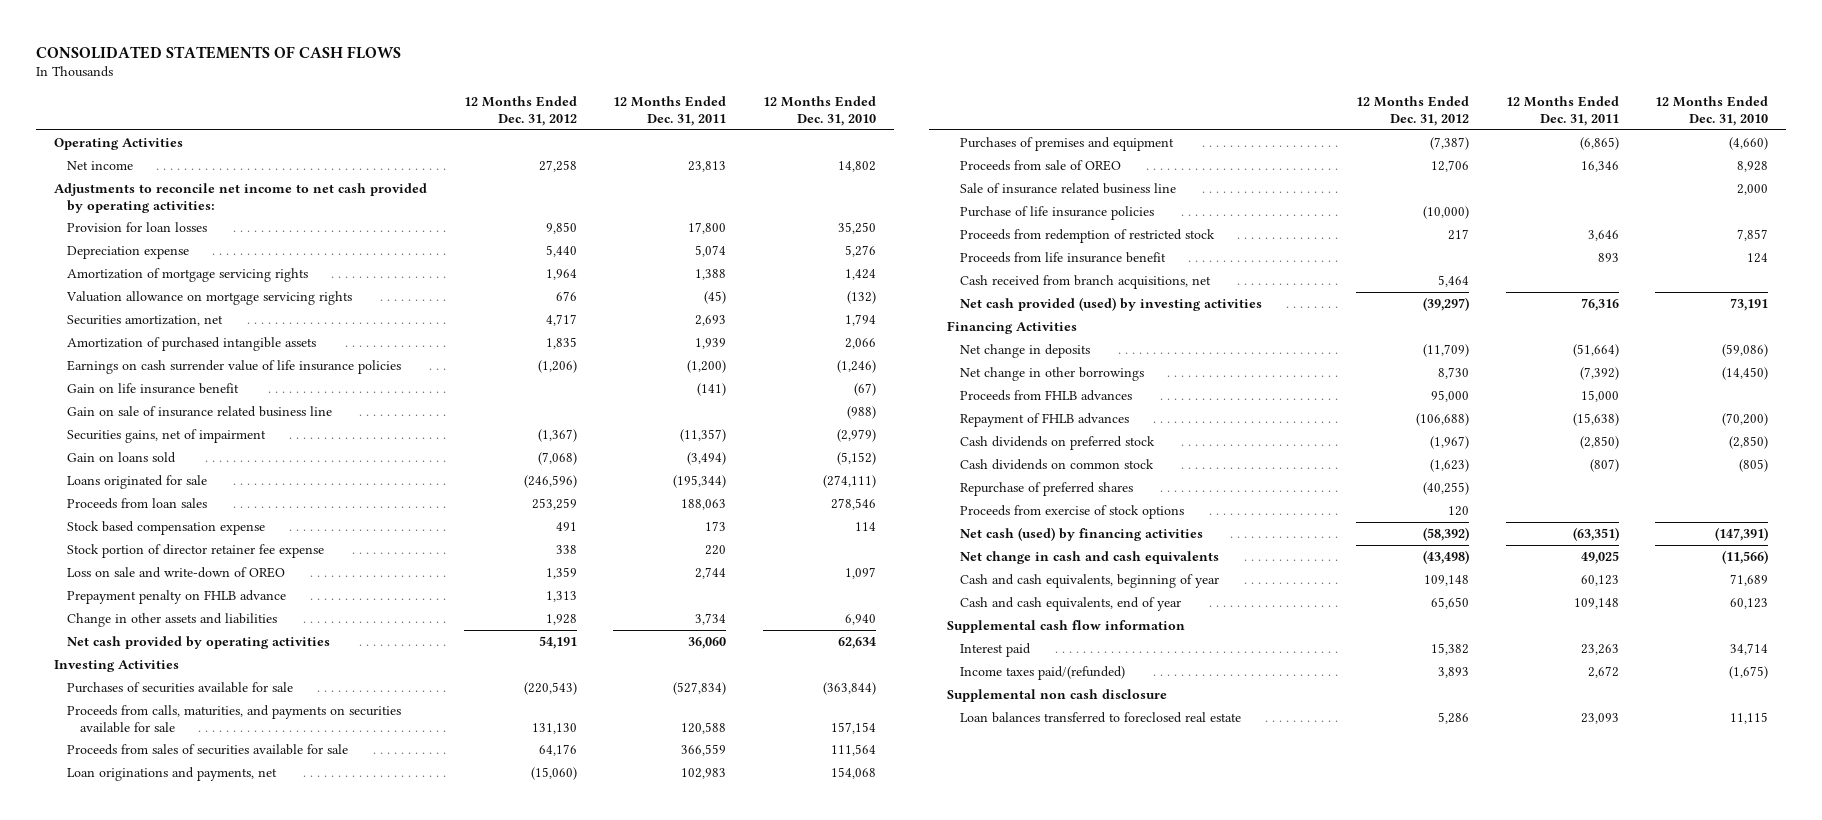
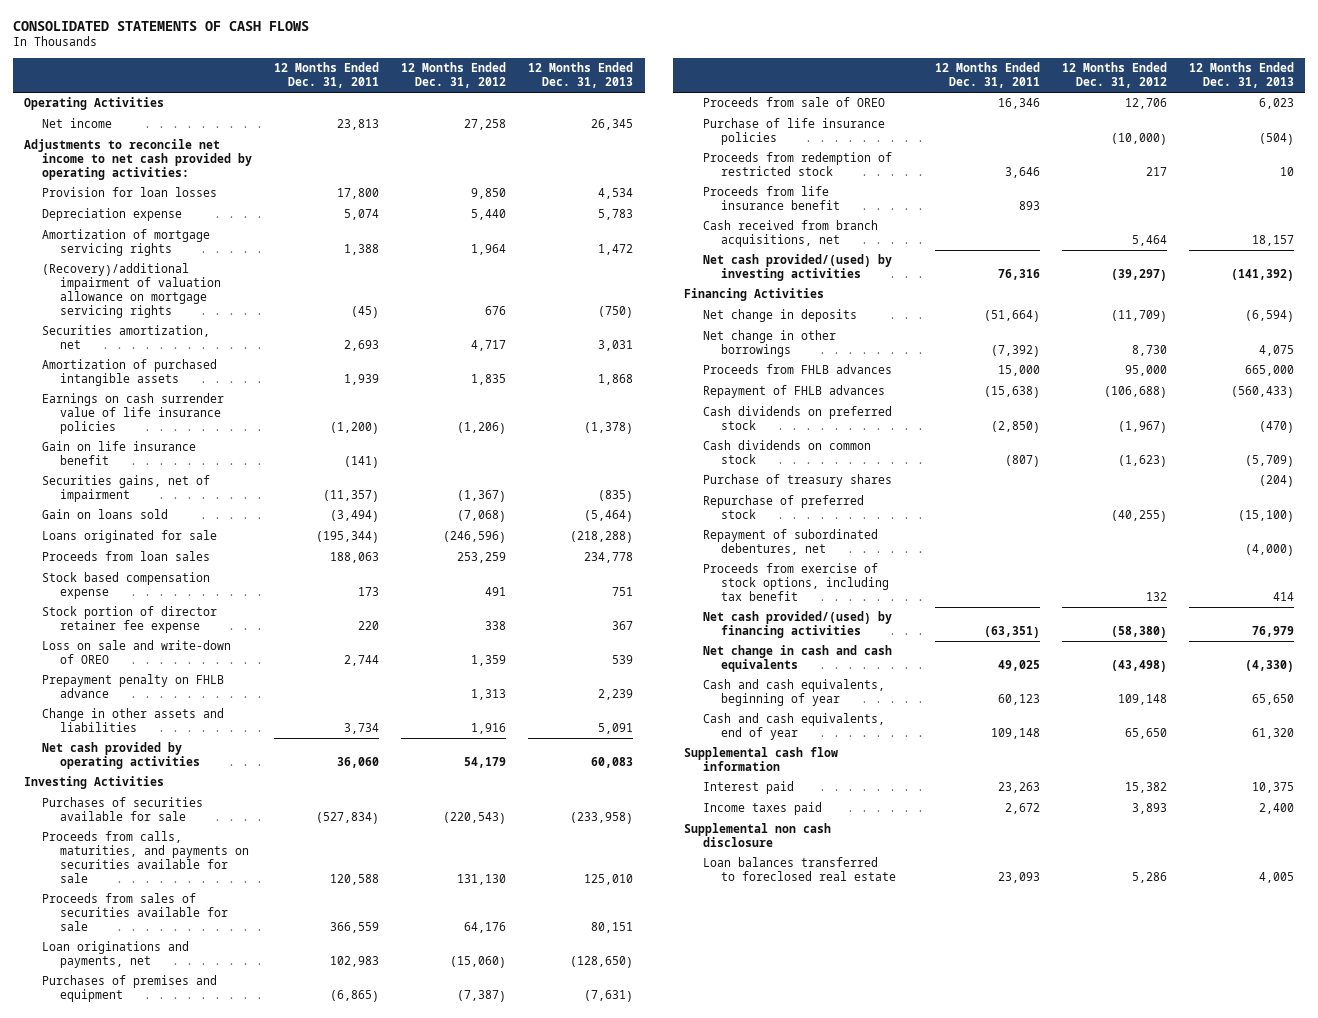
- | 12 Months Ended Dec. 31, 2012 | 12 Months Ended Dec. 31, 2011 | 12 Months Ended Dec. 31, 2010
+ | 12 Months Ended Dec. 31, 2011 | 12 Months Ended Dec. 31, 2012 | 12 Months Ended Dec. 31, 2013
- Valuation allowance on mortgage servicing rights | 676 | (45) | (132)
+ (Recovery)/additional impairment of valuation allowance on mortgage servicing rights | (45) | 676 | (750)
- Gain on sale of insurance related business line | | | (988)
- Change in other assets and liabilities | 1,928 | 3,734 | 6,940
- Net cash provided by operating activities | 54,191 | 36,060 | 62,634
+ Change in other assets and liabilities | 3,734 | 1,916 | 5,091
+ Net cash provided by operating activities | 36,060 | 54,179 | 60,083
- Sale of insurance related business line | | | 2,000
- Net cash provided (used) by investing activities | (39,297) | 76,316 | 73,191
+ Net cash provided/(used) by investing activities | 76,316 | (39,297) | (141,392)
- Repurchase of preferred shares | (40,255) | |
- Proceeds from exercise of stock options | 120 | |
- Net cash (used) by financing activities | (58,392) | (63,351) | (147,391)
+ Purchase of treasury shares | | | (204)
+ Repurchase of preferred stock | | (40,255) | (15,100)
+ Repayment of subordinated debentures, net | | | (4,000)
+ Proceeds from exercise of stock options, including tax benefit | | 132 | 414
+ Net cash provided/(used) by financing activities | (63,351) | (58,380) | 76,979
- Income taxes paid/(refunded) | 3,893 | 2,672 | (1,675)
+ Income taxes paid | 2,672 | 3,893 | 2,400

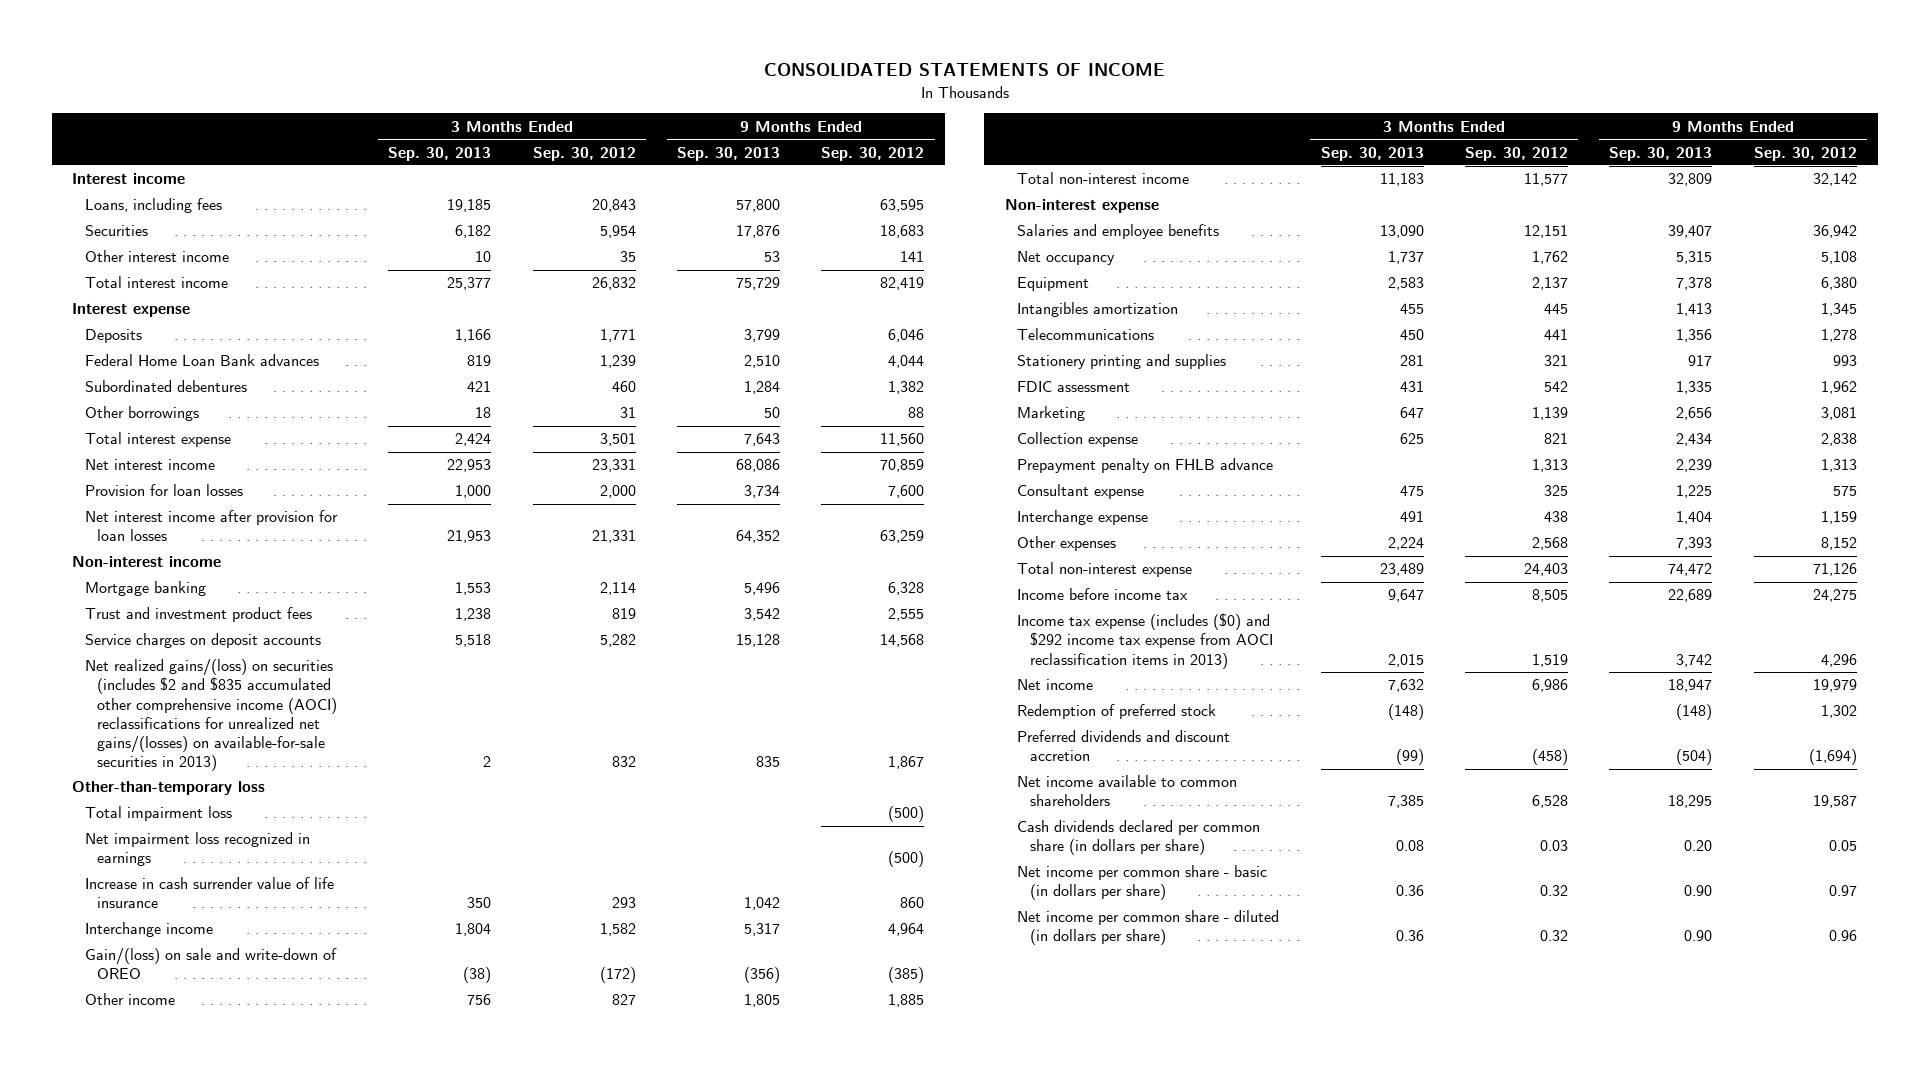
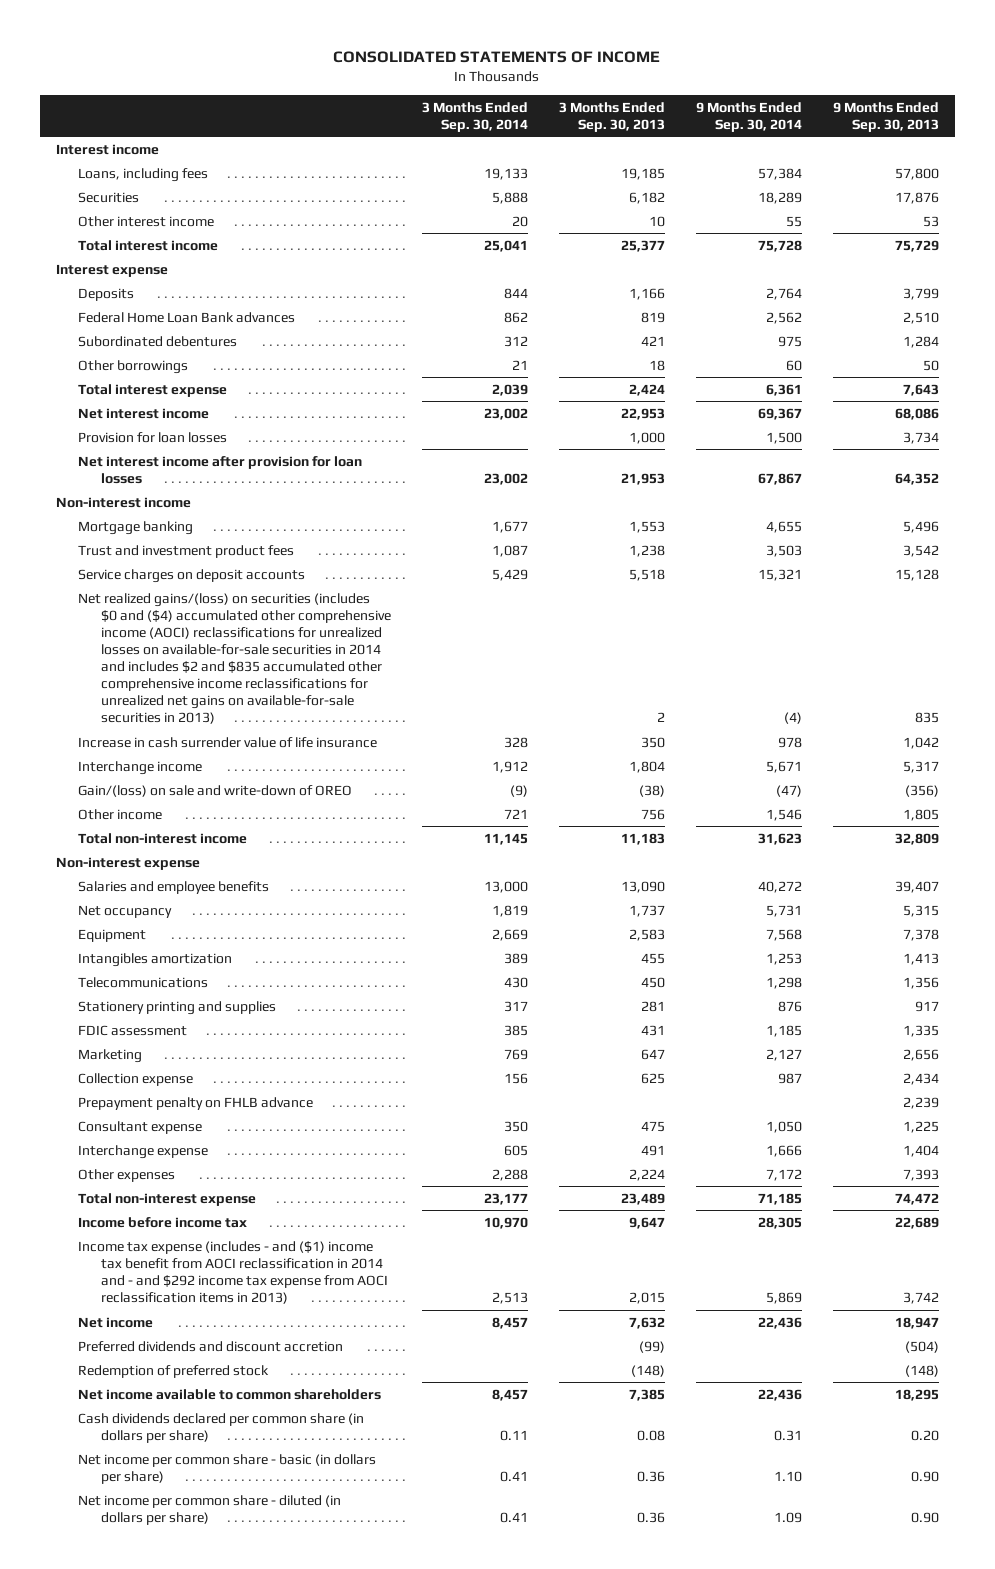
- | 3 Months Ended Sep. 30, 2013 | 3 Months Ended Sep. 30, 2012 | 9 Months Ended Sep. 30, 2013 | 9 Months Ended Sep. 30, 2012
+ | 3 Months Ended Sep. 30, 2014 | 3 Months Ended Sep. 30, 2013 | 9 Months Ended Sep. 30, 2014 | 9 Months Ended Sep. 30, 2013
- Net realized gains/(loss) on securities (includes $2 and $835 accumulated other comprehensive income (AOCI) reclassifications for unrealized net gains/(losses) on available-for-sale securities in 2013) | 2 | 832 | 835 | 1,867
- Other-than-temporary loss
- Total impairment loss | | | | (500)
- Net impairment loss recognized in earnings | | | | (500)
+ Net realized gains/(loss) on securities (includes $0 and ($4) accumulated other comprehensive income (AOCI) reclassifications for unrealized losses on available-for-sale securities in 2014 and includes $2 and $835 accumulated other comprehensive income reclassifications for unrealized net gains on available-for-sale securities in 2013) | | 2 | (4) | 835
- Income tax expense (includes ($0) and $292 income tax expense from AOCI reclassification items in 2013) | 2,015 | 1,519 | 3,742 | 4,296
+ Income tax expense (includes - and ($1) income tax benefit from AOCI reclassification in 2014 and - and $292 income tax expense from AOCI reclassification items in 2013) | 2,513 | 2,015 | 5,869 | 3,742
moved down: Redemption of preferred stock | | (148) | | (148)

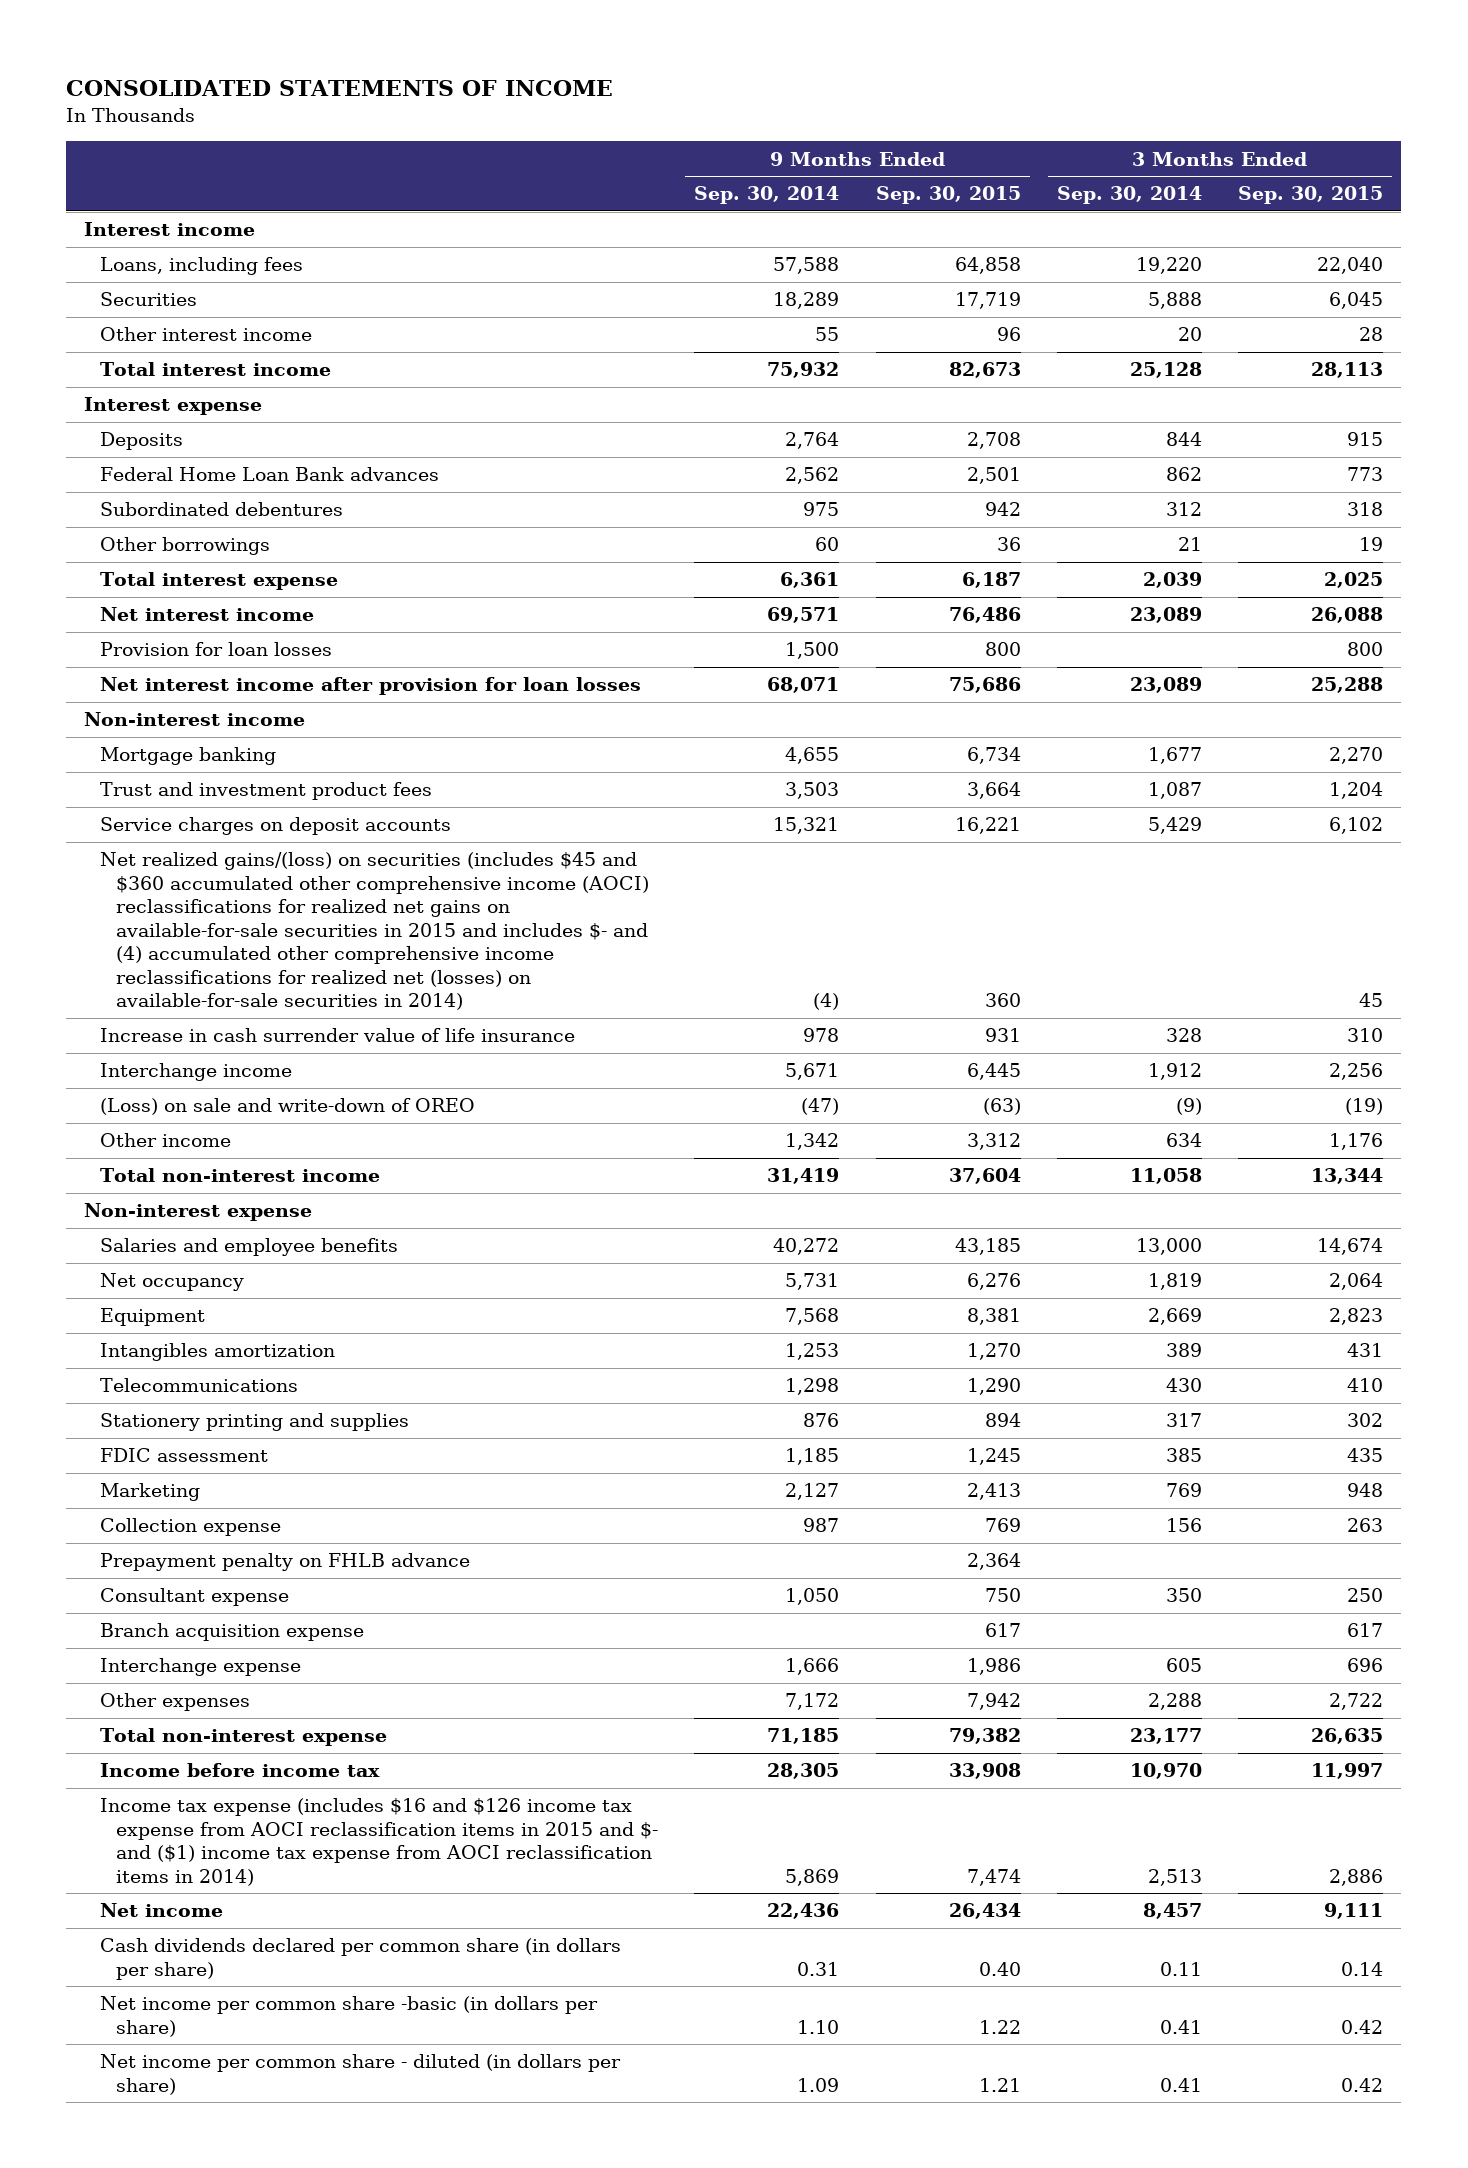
- | 3 Months Ended Sep. 30, 2014 | 3 Months Ended Sep. 30, 2013 | 9 Months Ended Sep. 30, 2014 | 9 Months Ended Sep. 30, 2013
+ | 9 Months Ended Sep. 30, 2014 | 9 Months Ended Sep. 30, 2015 | 3 Months Ended Sep. 30, 2014 | 3 Months Ended Sep. 30, 2015
- Loans, including fees | 19,133 | 19,185 | 57,384 | 57,800
+ Loans, including fees | 57,588 | 64,858 | 19,220 | 22,040
- Total interest income | 25,041 | 25,377 | 75,728 | 75,729
+ Total interest income | 75,932 | 82,673 | 25,128 | 28,113
- Net interest income | 23,002 | 22,953 | 69,367 | 68,086
+ Net interest income | 69,571 | 76,486 | 23,089 | 26,088
- Net interest income after provision for loan losses | 23,002 | 21,953 | 67,867 | 64,352
+ Net interest income after provision for loan losses | 68,071 | 75,686 | 23,089 | 25,288
- Net realized gains/(loss) on securities (includes $0 and ($4) accumulated other comprehensive income (AOCI) reclassifications for unrealized losses on available-for-sale securities in 2014 and includes $2 and $835 accumulated other comprehensive income reclassifications for unrealized net gains on available-for-sale securities in 2013) | | 2 | (4) | 835
+ Net realized gains/(loss) on securities (includes $45 and $360 accumulated other comprehensive income (AOCI) reclassifications for realized net gains on available-for-sale securities in 2015 and includes $- and (4) accumulated other comprehensive income reclassifications for realized net (losses) on available-for-sale securities in 2014) | (4) | 360 | | 45
- Gain/(loss) on sale and write-down of OREO | (9) | (38) | (47) | (356)
- Other income | 721 | 756 | 1,546 | 1,805
- Total non-interest income | 11,145 | 11,183 | 31,623 | 32,809
+ (Loss) on sale and write-down of OREO | (47) | (63) | (9) | (19)
+ Other income | 1,342 | 3,312 | 634 | 1,176
+ Total non-interest income | 31,419 | 37,604 | 11,058 | 13,344
+ Branch acquisition expense | | 617 | | 617
- Income tax expense (includes - and ($1) income tax benefit from AOCI reclassification in 2014 and - and $292 income tax expense from AOCI reclassification items in 2013) | 2,513 | 2,015 | 5,869 | 3,742
+ Income tax expense (includes $16 and $126 income tax expense from AOCI reclassification items in 2015 and $- and ($1) income tax expense from AOCI reclassification items in 2014) | 5,869 | 7,474 | 2,513 | 2,886
- Preferred dividends and discount accretion | | (99) | | (504)
- Redemption of preferred stock | | (148) | | (148)
- Net income available to common shareholders | 8,457 | 7,385 | 22,436 | 18,295
- Net income per common share - basic (in dollars per share) | 0.41 | 0.36 | 1.10 | 0.90
+ Net income per common share -basic (in dollars per share) | 1.10 | 1.22 | 0.41 | 0.42

